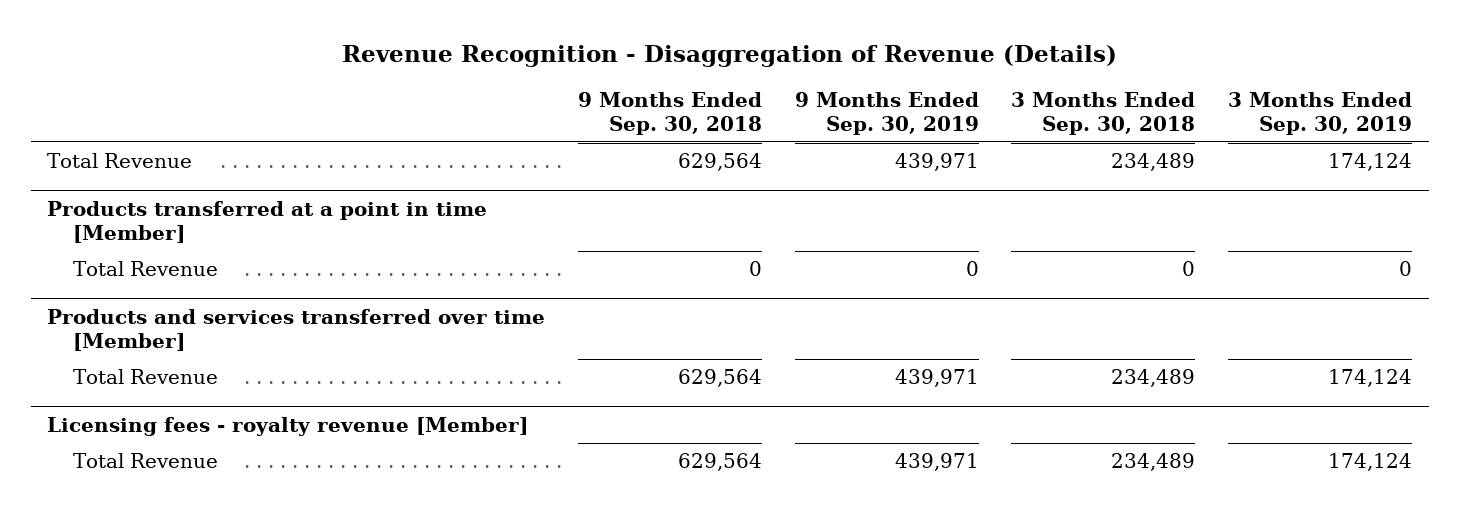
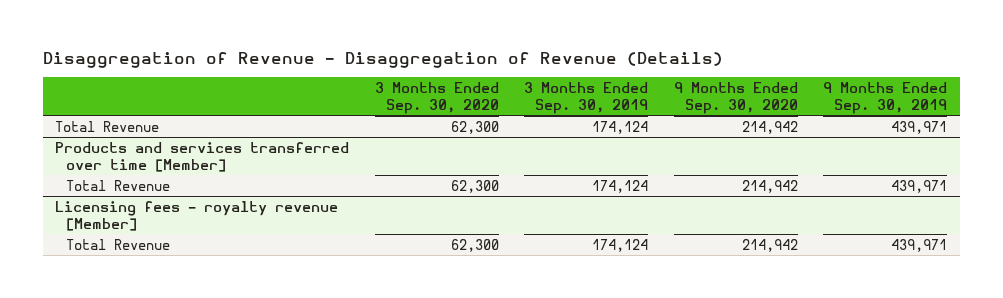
- Revenue Recognition - Disaggregation of Revenue (Details)
+ Disaggregation of Revenue - Disaggregation of Revenue (Details)
- | 9 Months Ended Sep. 30, 2018 | 9 Months Ended Sep. 30, 2019 | 3 Months Ended Sep. 30, 2018 | 3 Months Ended Sep. 30, 2019
+ | 3 Months Ended Sep. 30, 2020 | 3 Months Ended Sep. 30, 2019 | 9 Months Ended Sep. 30, 2020 | 9 Months Ended Sep. 30, 2019
- Products transferred at a point in time [Member]
- Total Revenue | 0 | 0 | 0 | 0

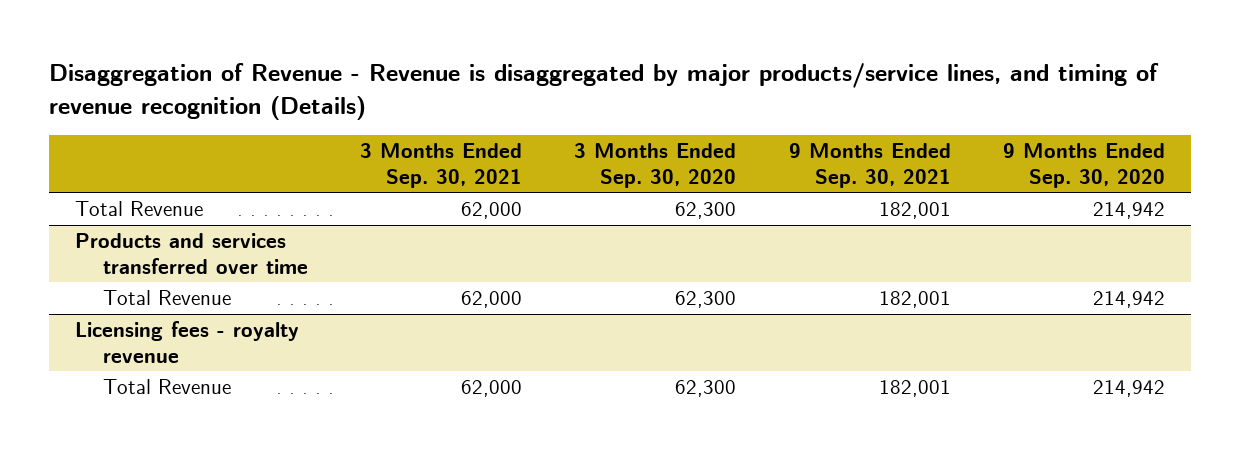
- Disaggregation of Revenue - Disaggregation of Revenue (Details)
+ Disaggregation of Revenue - Revenue is disaggregated by major products/service lines, and timing of revenue recognition (Details)
- | 3 Months Ended Sep. 30, 2020 | 3 Months Ended Sep. 30, 2019 | 9 Months Ended Sep. 30, 2020 | 9 Months Ended Sep. 30, 2019
+ | 3 Months Ended Sep. 30, 2021 | 3 Months Ended Sep. 30, 2020 | 9 Months Ended Sep. 30, 2021 | 9 Months Ended Sep. 30, 2020
- Products and services transferred over time [Member]
+ Products and services transferred over time
- Licensing fees - royalty revenue [Member]
+ Licensing fees - royalty revenue

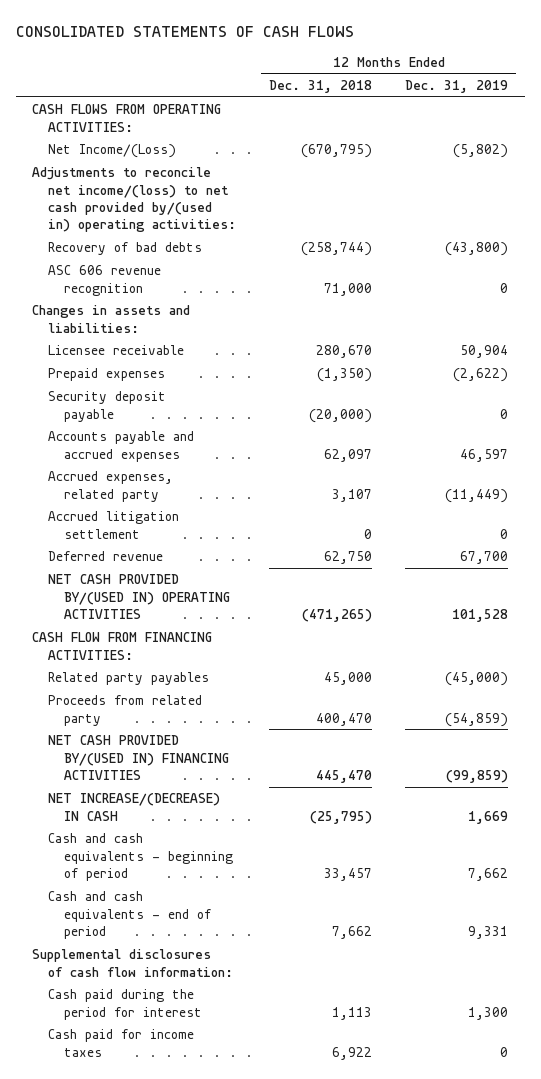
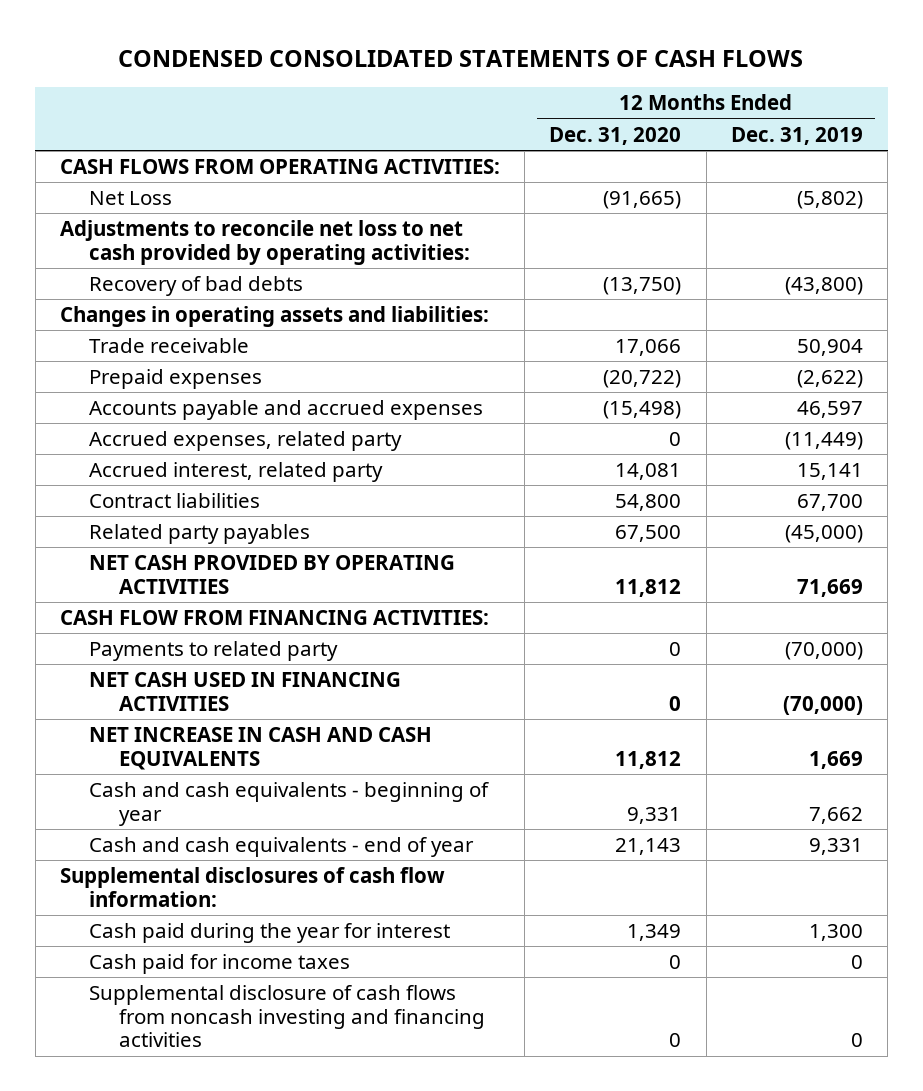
- CONSOLIDATED STATEMENTS OF CASH FLOWS
+ CONDENSED CONSOLIDATED STATEMENTS OF CASH FLOWS
- | 12 Months Ended Dec. 31, 2018 | 12 Months Ended Dec. 31, 2019
+ | 12 Months Ended Dec. 31, 2020 | 12 Months Ended Dec. 31, 2019
- Net Income/(Loss) | (670,795) | (5,802)
- Adjustments to reconcile net income/(loss) to net cash provided by/(used in) operating activities:
+ Net Loss | (91,665) | (5,802)
+ Adjustments to reconcile net loss to net cash provided by operating activities:
- ASC 606 revenue recognition | 71,000 | 0
- Changes in assets and liabilities:
- Licensee receivable | 280,670 | 50,904
+ Changes in operating assets and liabilities:
+ Trade receivable | 17,066 | 50,904
- Security deposit payable | (20,000) | 0
- Accrued litigation settlement | 0 | 0
- Deferred revenue | 62,750 | 67,700
- NET CASH PROVIDED BY/(USED IN) OPERATING ACTIVITIES | (471,265) | 101,528
+ Accrued interest, related party | 14,081 | 15,141
+ Contract liabilities | 54,800 | 67,700
- Proceeds from related party | 400,470 | (54,859)
- NET CASH PROVIDED BY/(USED IN) FINANCING ACTIVITIES | 445,470 | (99,859)
- NET INCREASE/(DECREASE) IN CASH | (25,795) | 1,669
- Cash and cash equivalents - beginning of period | 33,457 | 7,662
- Cash and cash equivalents - end of period | 7,662 | 9,331
+ NET CASH PROVIDED BY OPERATING ACTIVITIES | 11,812 | 71,669
moved down: CASH FLOW FROM FINANCING ACTIVITIES:
+ Payments to related party | 0 | (70,000)
+ NET CASH USED IN FINANCING ACTIVITIES | 0 | (70,000)
+ NET INCREASE IN CASH AND CASH EQUIVALENTS | 11,812 | 1,669
+ Cash and cash equivalents - beginning of year | 9,331 | 7,662
+ Cash and cash equivalents - end of year | 21,143 | 9,331
- Cash paid during the period for interest | 1,113 | 1,300
+ Cash paid during the year for interest | 1,349 | 1,300
+ Supplemental disclosure of cash flows from noncash investing and financing activities | 0 | 0

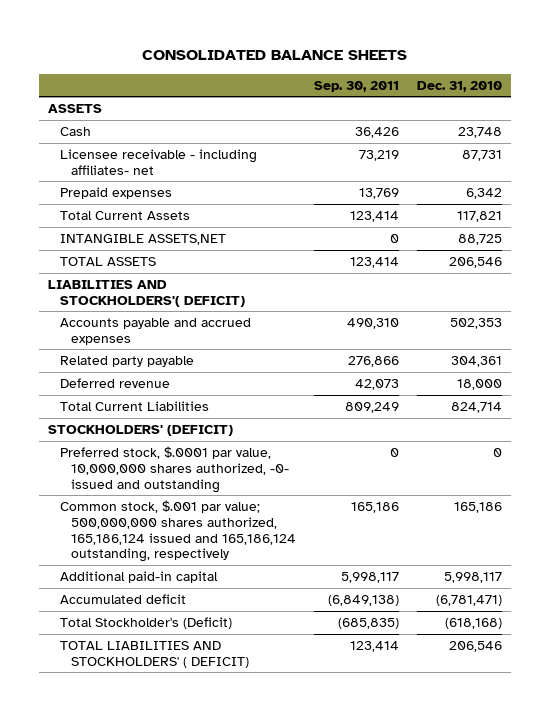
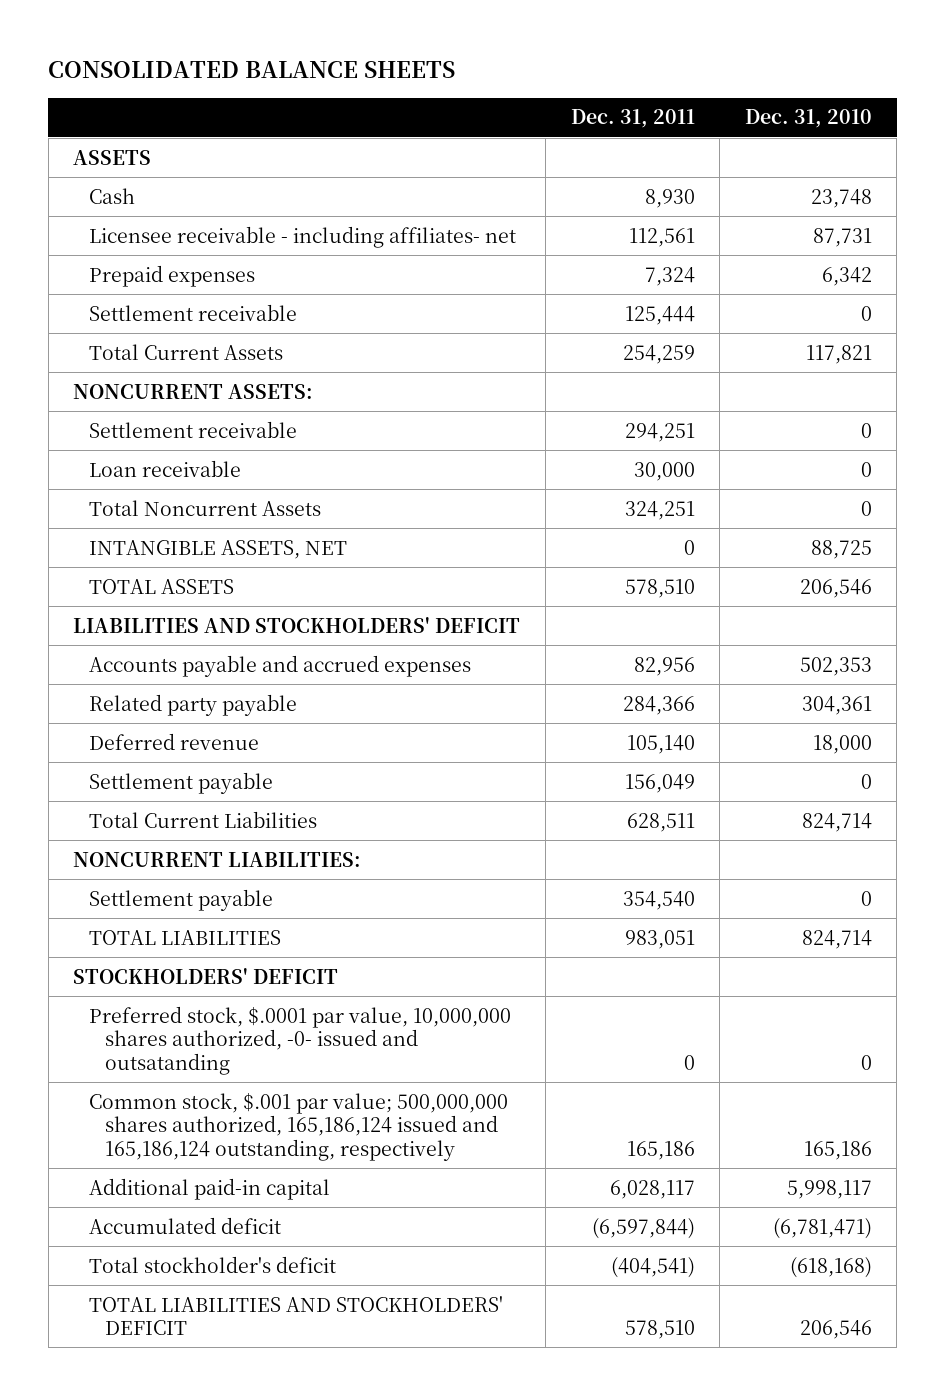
- | Sep. 30, 2011 | Dec. 31, 2010
+ | Dec. 31, 2011 | Dec. 31, 2010
+ Settlement receivable | 125,444 | 0
- INTANGIBLE ASSETS,NET | 0 | 88,725
+ NONCURRENT ASSETS:
+ Settlement receivable | 294,251 | 0
+ Loan receivable | 30,000 | 0
+ Total Noncurrent Assets | 324,251 | 0
+ INTANGIBLE ASSETS, NET | 0 | 88,725
- LIABILITIES AND STOCKHOLDERS'( DEFICIT)
+ LIABILITIES AND STOCKHOLDERS' DEFICIT
+ Settlement payable | 156,049 | 0
- STOCKHOLDERS' (DEFICIT)
- Preferred stock, $.0001 par value, 10,000,000 shares authorized, -0- issued and outstanding | 0 | 0
+ NONCURRENT LIABILITIES:
+ Settlement payable | 354,540 | 0
+ TOTAL LIABILITIES | 983,051 | 824,714
+ STOCKHOLDERS' DEFICIT
+ Preferred stock, $.0001 par value, 10,000,000 shares authorized, -0- issued and outsatanding | 0 | 0
- Total Stockholder's (Deficit) | (685,835) | (618,168)
- TOTAL LIABILITIES AND STOCKHOLDERS' ( DEFICIT) | 123,414 | 206,546
+ Total stockholder's deficit | (404,541) | (618,168)
+ TOTAL LIABILITIES AND STOCKHOLDERS' DEFICIT | 578,510 | 206,546

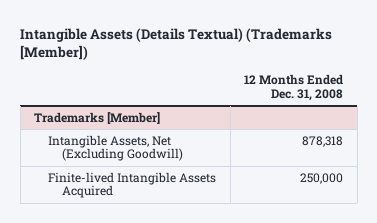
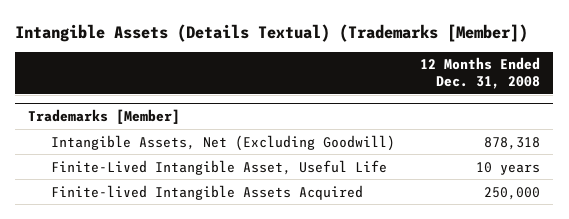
@ Trademarks [Member]
+ Finite-Lived Intangible Asset, Useful Life | 10 years

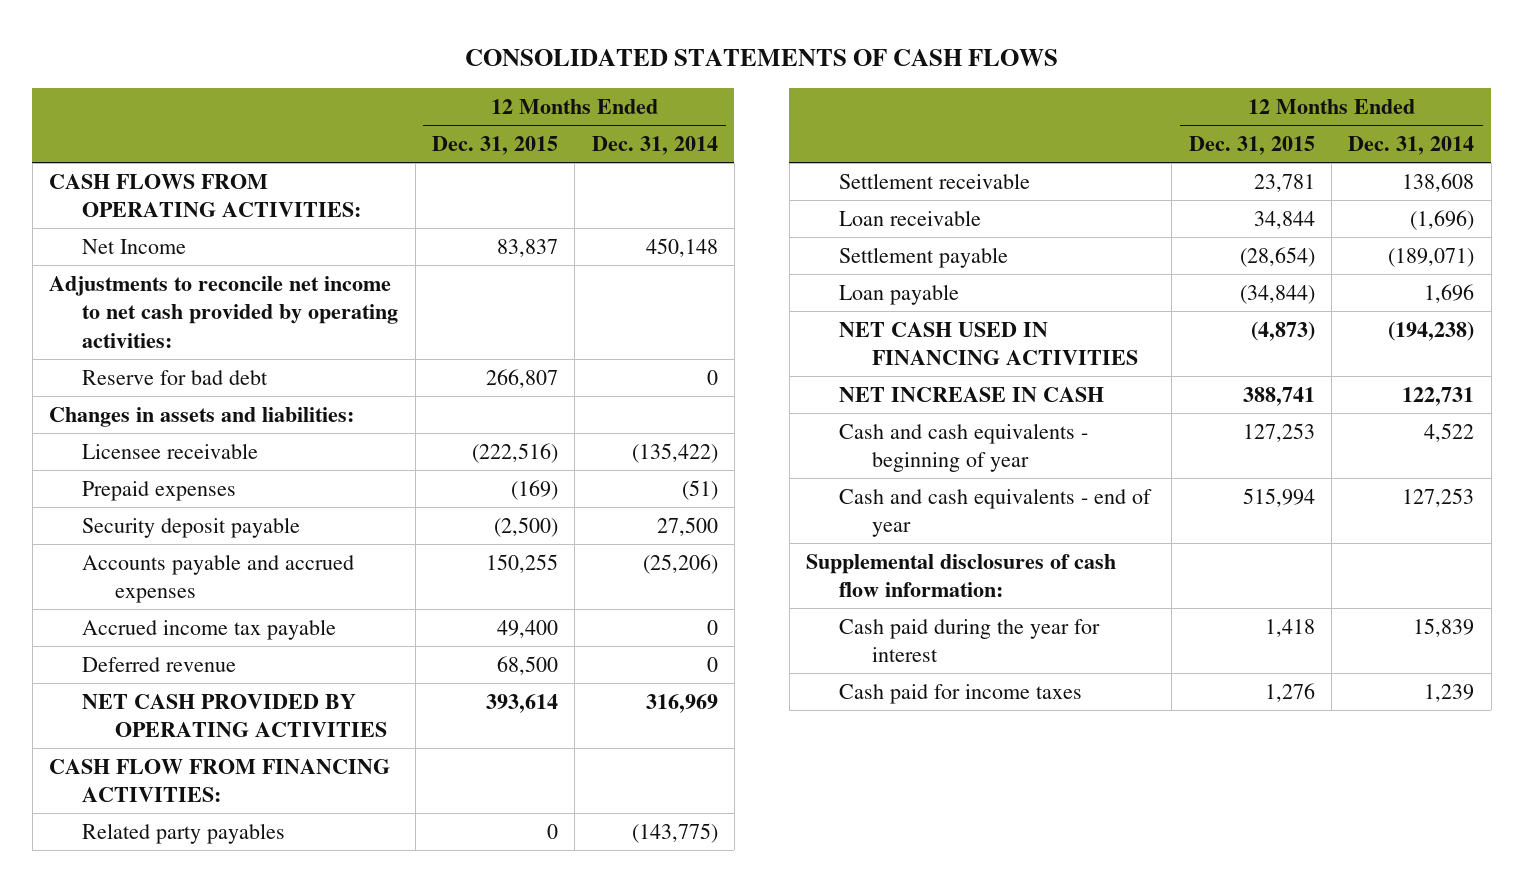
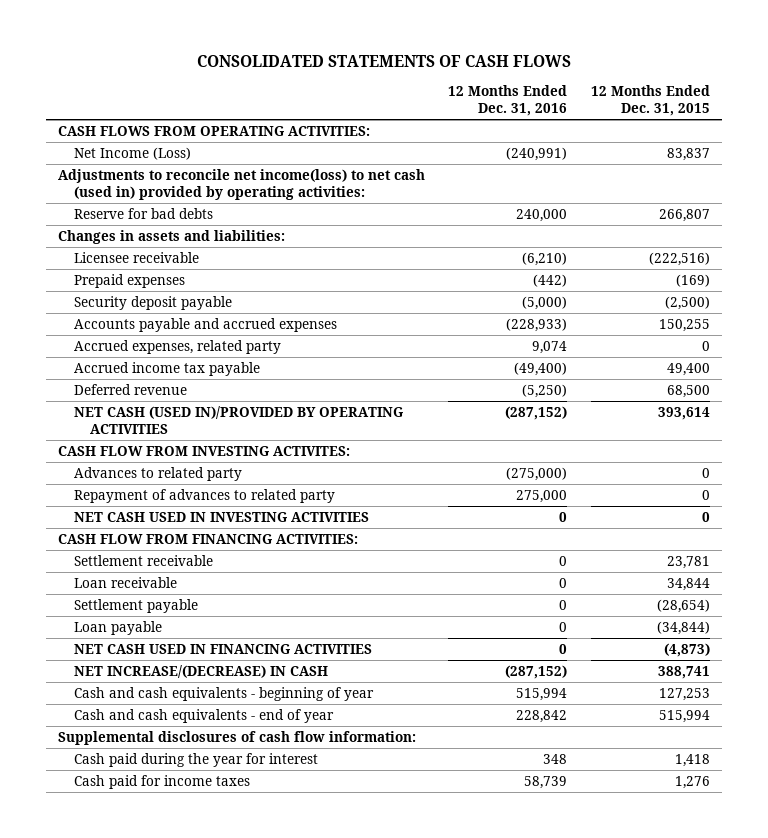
- | 12 Months Ended Dec. 31, 2015 | 12 Months Ended Dec. 31, 2014
+ | 12 Months Ended Dec. 31, 2016 | 12 Months Ended Dec. 31, 2015
- Net Income | 83,837 | 450,148
- Adjustments to reconcile net income to net cash provided by operating activities:
- Reserve for bad debt | 266,807 | 0
+ Net Income (Loss) | (240,991) | 83,837
+ Adjustments to reconcile net income(loss) to net cash (used in) provided by operating activities:
+ Reserve for bad debts | 240,000 | 266,807
+ Accrued expenses, related party | 9,074 | 0
- NET CASH PROVIDED BY OPERATING ACTIVITIES | 393,614 | 316,969
+ NET CASH (USED IN)/PROVIDED BY OPERATING ACTIVITIES | (287,152) | 393,614
+ CASH FLOW FROM INVESTING ACTIVITES:
+ Advances to related party | (275,000) | 0
+ Repayment of advances to related party | 275,000 | 0
+ NET CASH USED IN INVESTING ACTIVITIES | 0 | 0
- Related party payables | 0 | (143,775)
- NET INCREASE IN CASH | 388,741 | 122,731
+ NET INCREASE/(DECREASE) IN CASH | (287,152) | 388,741

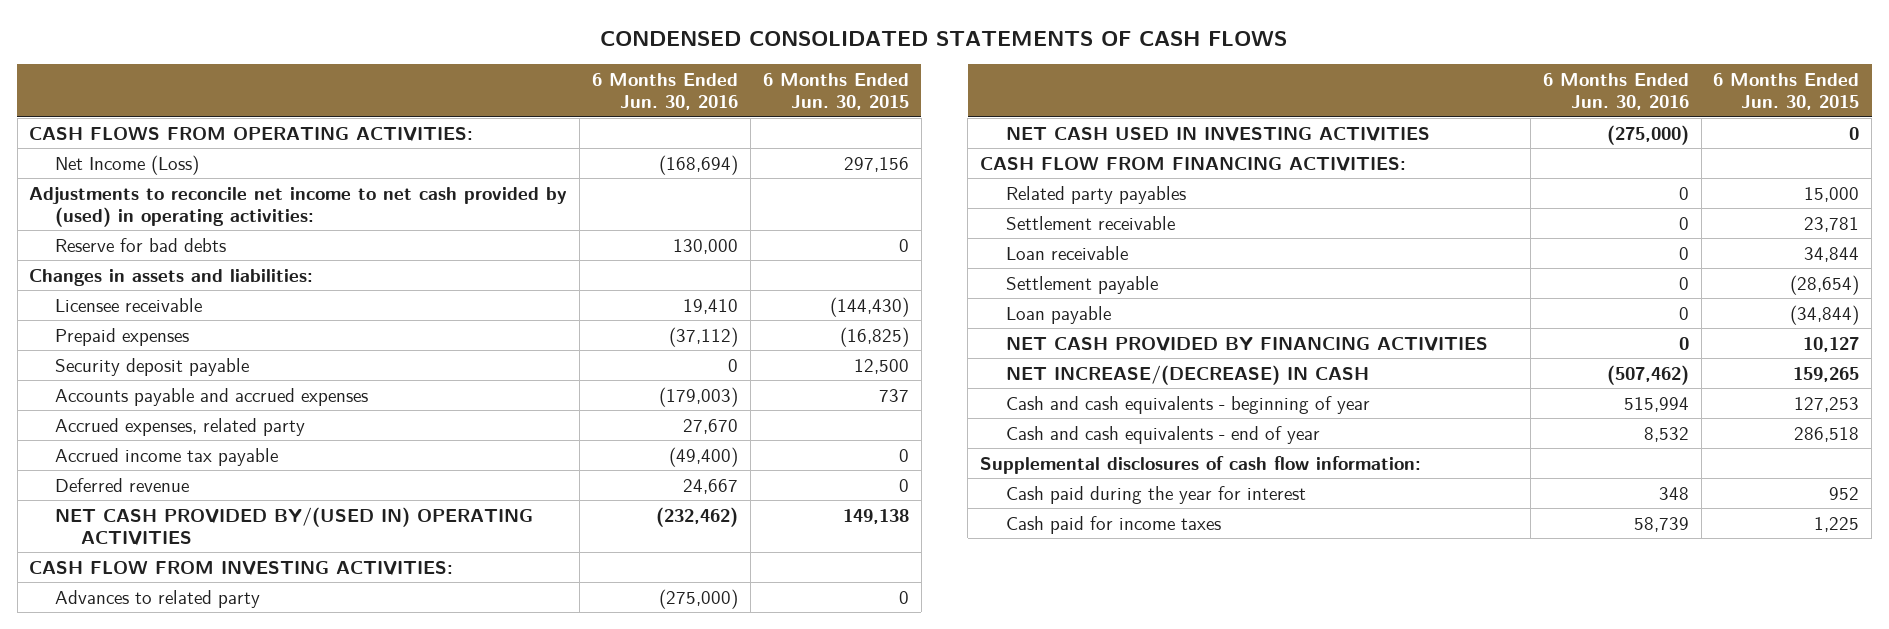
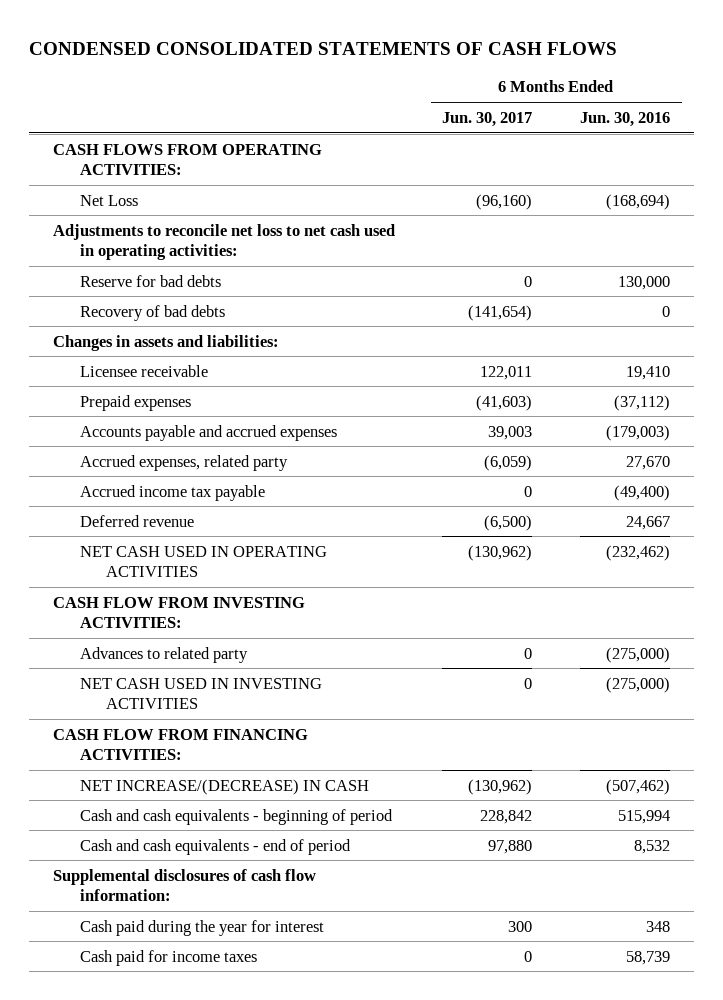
- | 6 Months Ended Jun. 30, 2016 | 6 Months Ended Jun. 30, 2015
+ | 6 Months Ended Jun. 30, 2017 | 6 Months Ended Jun. 30, 2016
- Net Income (Loss) | (168,694) | 297,156
- Adjustments to reconcile net income to net cash provided by (used) in operating activities:
+ Net Loss | (96,160) | (168,694)
+ Adjustments to reconcile net loss to net cash used in operating activities:
+ Recovery of bad debts | (141,654) | 0
- Security deposit payable | 0 | 12,500
- NET CASH PROVIDED BY/(USED IN) OPERATING ACTIVITIES | (232,462) | 149,138
+ NET CASH USED IN OPERATING ACTIVITIES | (130,962) | (232,462)
- Related party payables | 0 | 15,000
- Settlement receivable | 0 | 23,781
- Loan receivable | 0 | 34,844
- Settlement payable | 0 | (28,654)
- Loan payable | 0 | (34,844)
- NET CASH PROVIDED BY FINANCING ACTIVITIES | 0 | 10,127
- Cash and cash equivalents - beginning of year | 515,994 | 127,253
- Cash and cash equivalents - end of year | 8,532 | 286,518
+ Cash and cash equivalents - beginning of period | 228,842 | 515,994
+ Cash and cash equivalents - end of period | 97,880 | 8,532

